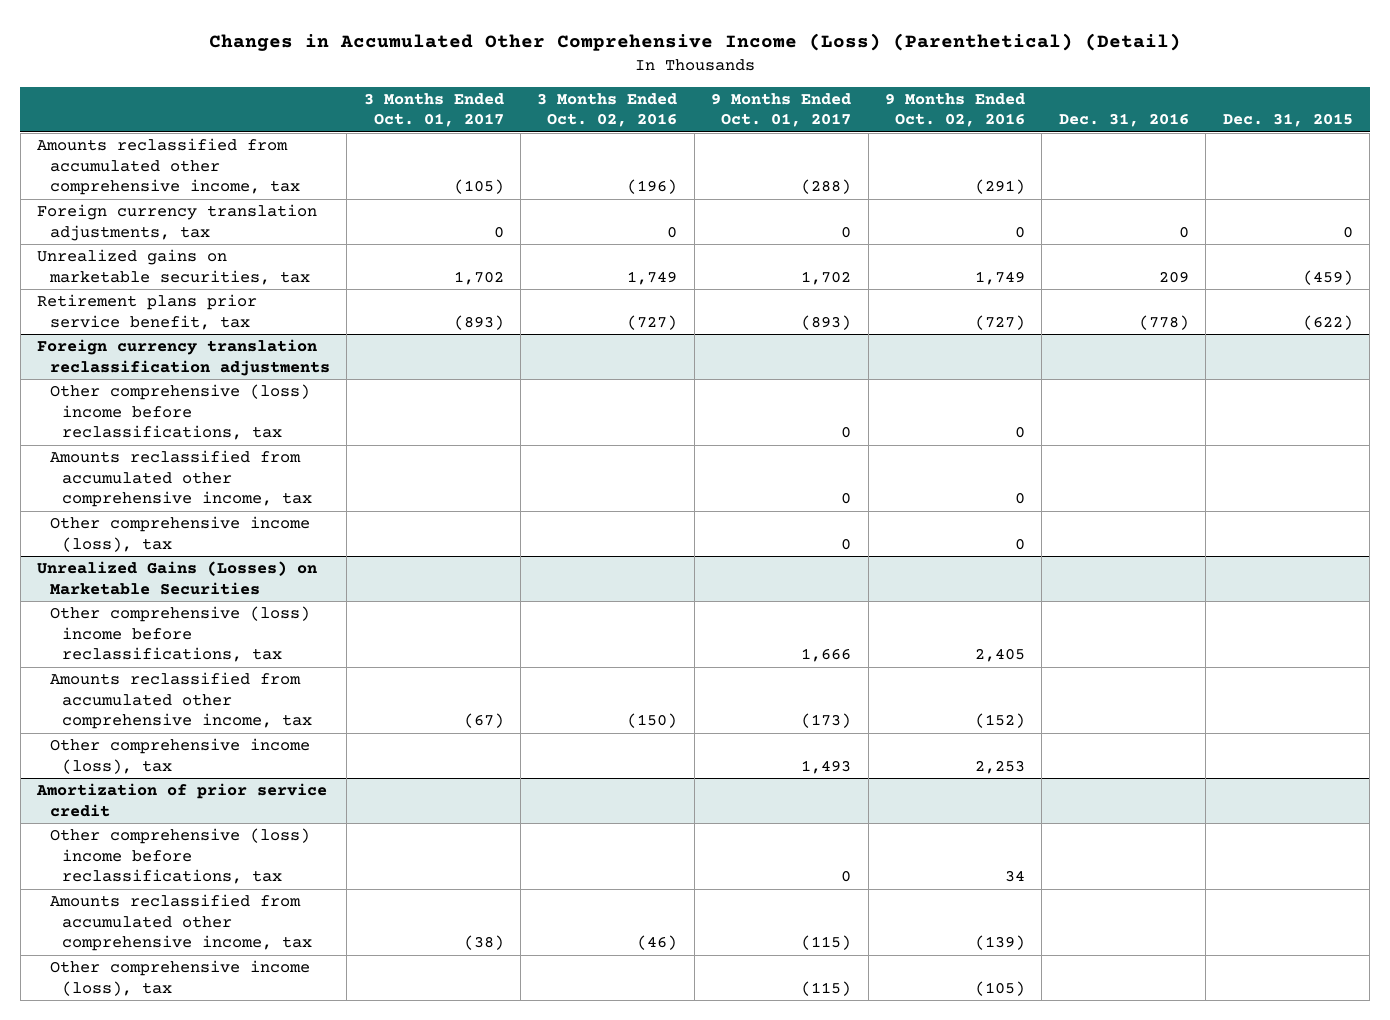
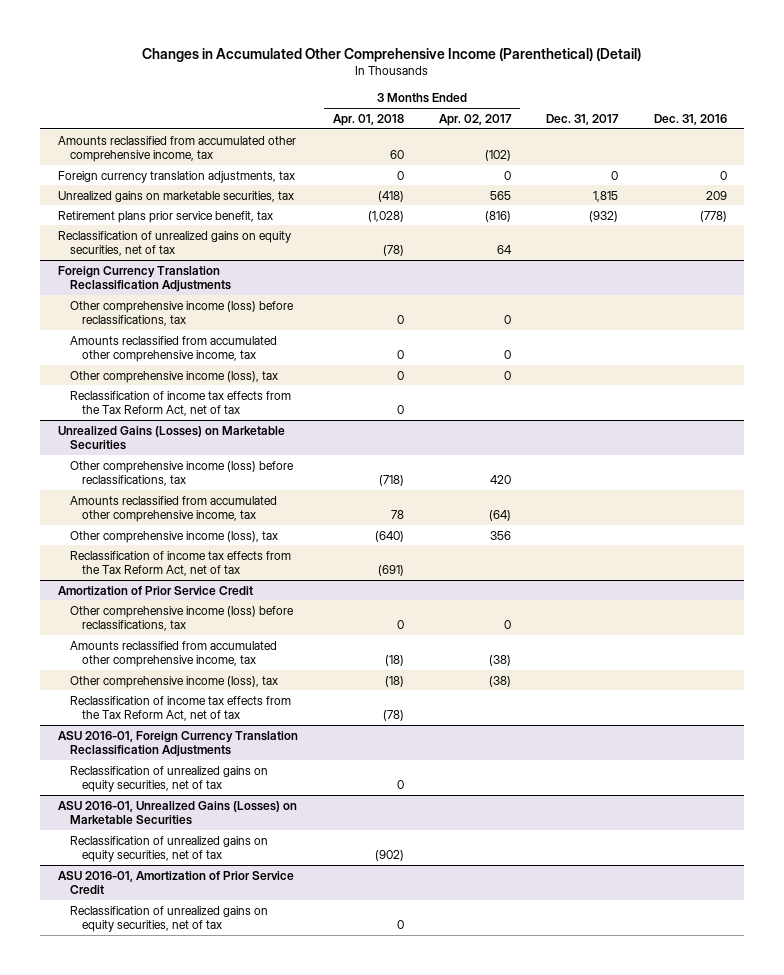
- Changes in Accumulated Other Comprehensive Income (Loss) (Parenthetical) (Detail)
+ Changes in Accumulated Other Comprehensive Income (Parenthetical) (Detail)
- | 3 Months Ended Oct. 01, 2017 | 3 Months Ended Oct. 02, 2016 | 9 Months Ended Oct. 01, 2017 | 9 Months Ended Oct. 02, 2016 | Dec. 31, 2016 | Dec. 31, 2015
+ | 3 Months Ended Apr. 01, 2018 | 3 Months Ended Apr. 02, 2017 | Dec. 31, 2017 | Dec. 31, 2016
- Foreign currency translation reclassification adjustments
- Other comprehensive (loss) income before reclassifications, tax | | | 0 | 0 | |
+ Reclassification of unrealized gains on equity securities, net of tax | (78) | 64 | |
+ Foreign Currency Translation Reclassification Adjustments
+ Other comprehensive income (loss) before reclassifications, tax | 0 | 0 | |
+ Reclassification of income tax effects from the Tax Reform Act, net of tax | 0 | | |
@ Unrealized Gains (Losses) on Marketable Securities
- Other comprehensive (loss) income before reclassifications, tax | | | 1,666 | 2,405 | |
+ Other comprehensive income (loss) before reclassifications, tax | (718) | 420 | |
- Amortization of prior service credit
- Other comprehensive (loss) income before reclassifications, tax | | | 0 | 34 | |
@ Unrealized Gains (Losses) on Marketable Securities
+ Reclassification of income tax effects from the Tax Reform Act, net of tax | (691) | | |
+ Amortization of Prior Service Credit
+ Other comprehensive income (loss) before reclassifications, tax | 0 | 0 | |
+ Reclassification of income tax effects from the Tax Reform Act, net of tax | (78) | | |
+ ASU 2016-01, Foreign Currency Translation Reclassification Adjustments
+ Reclassification of unrealized gains on equity securities, net of tax | 0 | | |
+ ASU 2016-01, Unrealized Gains (Losses) on Marketable Securities
+ Reclassification of unrealized gains on equity securities, net of tax | (902) | | |
+ ASU 2016-01, Amortization of Prior Service Credit
+ Reclassification of unrealized gains on equity securities, net of tax | 0 | | |

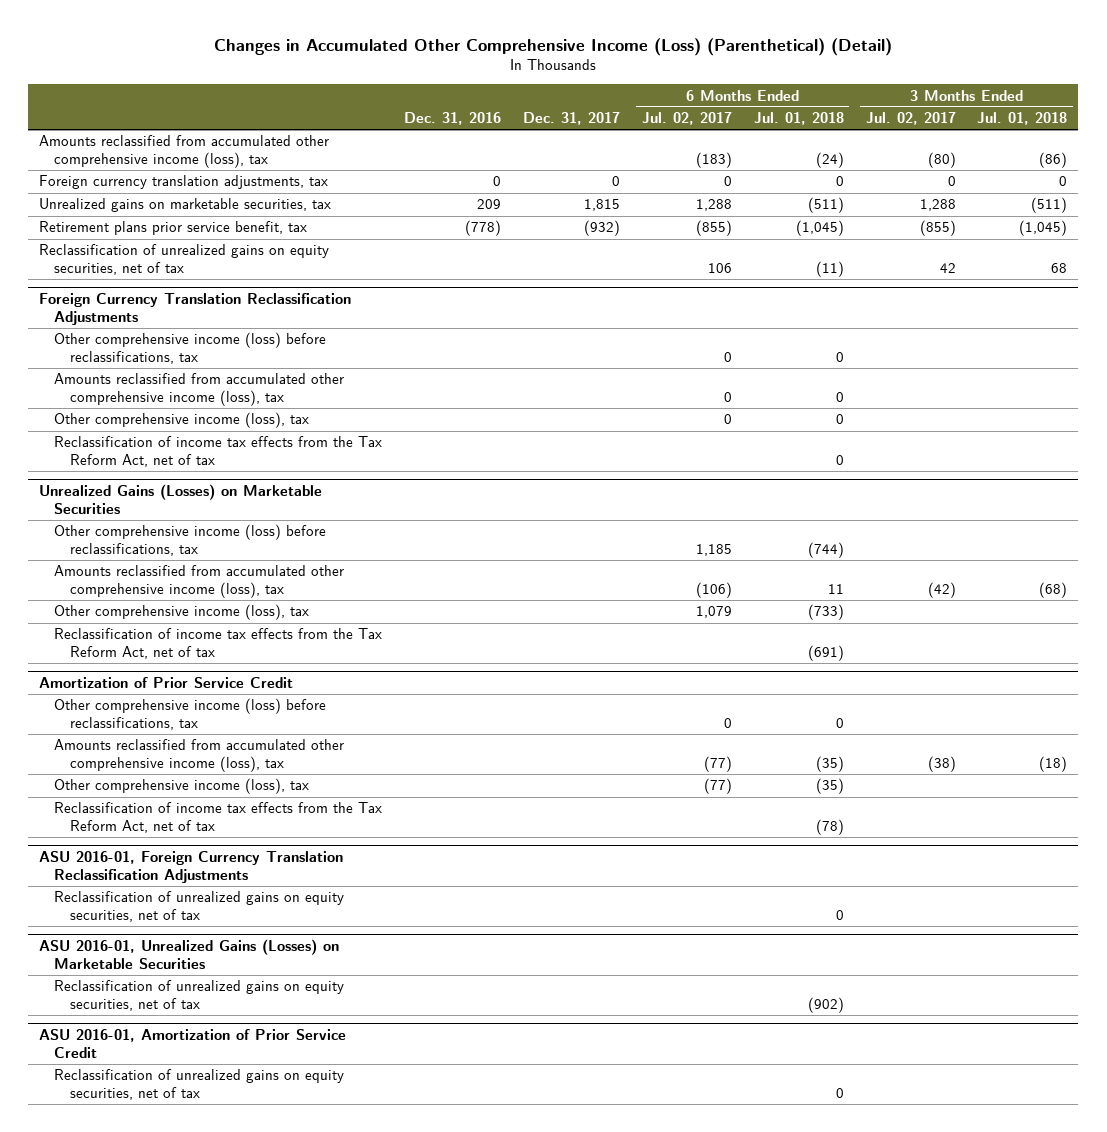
- Changes in Accumulated Other Comprehensive Income (Parenthetical) (Detail)
+ Changes in Accumulated Other Comprehensive Income (Loss) (Parenthetical) (Detail)
- | 3 Months Ended Apr. 01, 2018 | 3 Months Ended Apr. 02, 2017 | Dec. 31, 2017 | Dec. 31, 2016
+ | Dec. 31, 2016 | Dec. 31, 2017 | 6 Months Ended Jul. 02, 2017 | 6 Months Ended Jul. 01, 2018 | 3 Months Ended Jul. 02, 2017 | 3 Months Ended Jul. 01, 2018
- Amounts reclassified from accumulated other comprehensive income, tax | 60 | (102) | |
+ Amounts reclassified from accumulated other comprehensive income (loss), tax | | | (183) | (24) | (80) | (86)
@ Foreign Currency Translation Reclassification Adjustments
- Amounts reclassified from accumulated other comprehensive income, tax | 0 | 0 | |
+ Amounts reclassified from accumulated other comprehensive income (loss), tax | | | 0 | 0 | |
@ Unrealized Gains (Losses) on Marketable Securities
- Amounts reclassified from accumulated other comprehensive income, tax | 78 | (64) | |
+ Amounts reclassified from accumulated other comprehensive income (loss), tax | | | (106) | 11 | (42) | (68)
@ Amortization of Prior Service Credit
- Amounts reclassified from accumulated other comprehensive income, tax | (18) | (38) | |
+ Amounts reclassified from accumulated other comprehensive income (loss), tax | | | (77) | (35) | (38) | (18)

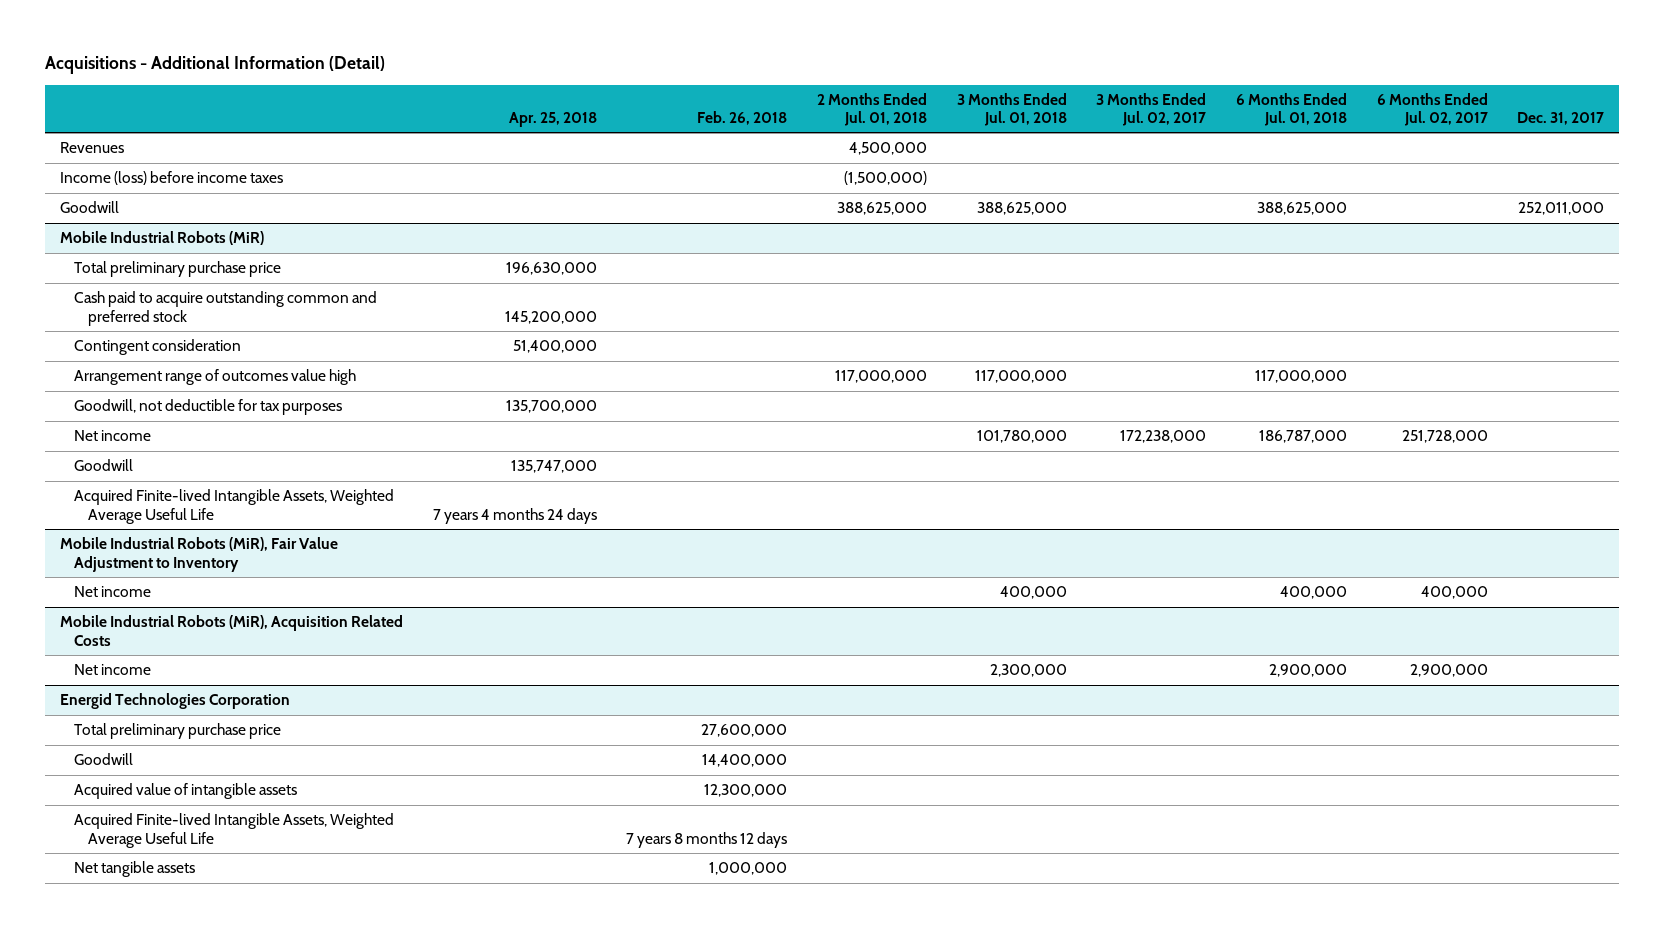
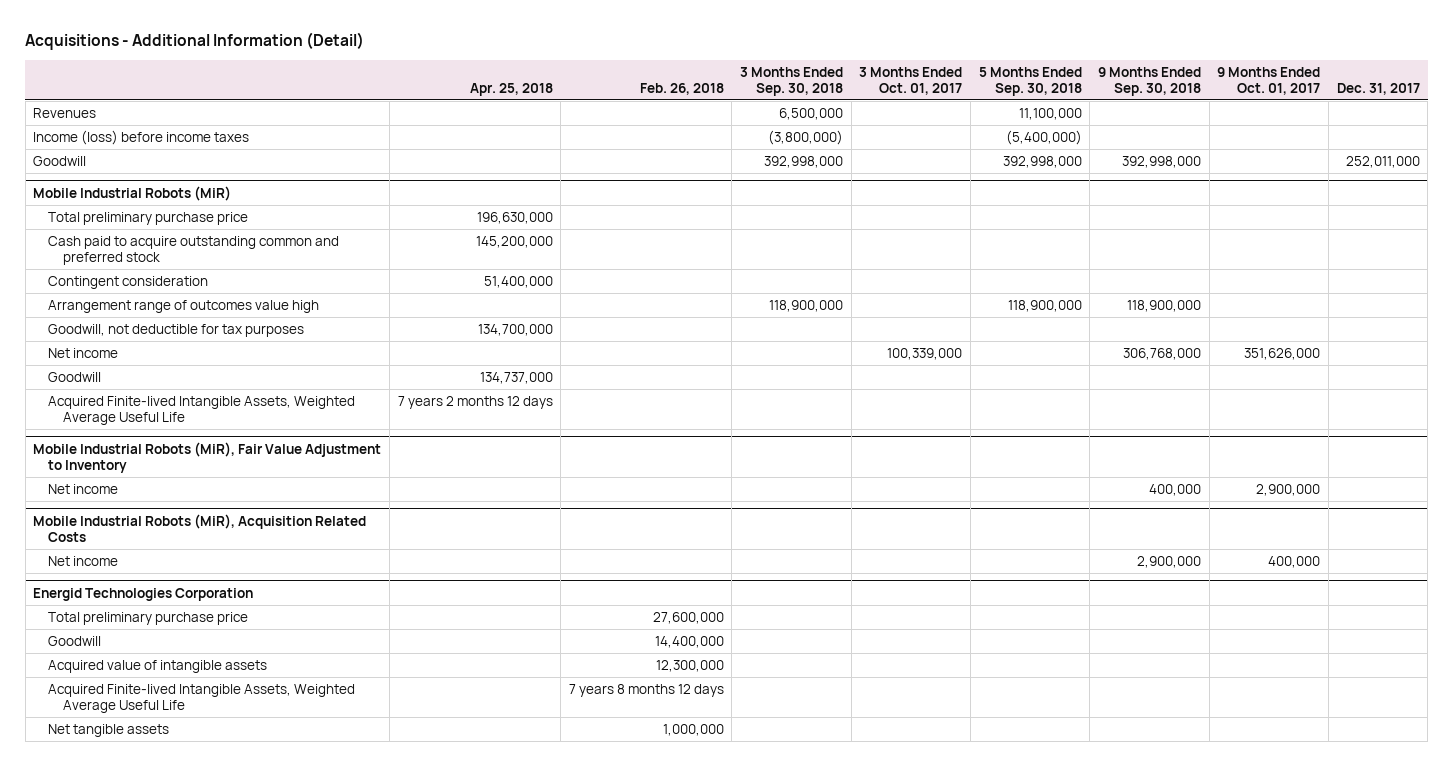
- | Apr. 25, 2018 | Feb. 26, 2018 | 2 Months Ended Jul. 01, 2018 | 3 Months Ended Jul. 01, 2018 | 3 Months Ended Jul. 02, 2017 | 6 Months Ended Jul. 01, 2018 | 6 Months Ended Jul. 02, 2017 | Dec. 31, 2017
+ | Apr. 25, 2018 | Feb. 26, 2018 | 3 Months Ended Sep. 30, 2018 | 3 Months Ended Oct. 01, 2017 | 5 Months Ended Sep. 30, 2018 | 9 Months Ended Sep. 30, 2018 | 9 Months Ended Oct. 01, 2017 | Dec. 31, 2017
@ Mobile Industrial Robots (MiR)
- Goodwill, not deductible for tax purposes | 135,700,000 | | | | | | |
+ Goodwill, not deductible for tax purposes | 134,700,000 | | | | | | |
- Goodwill | 135,747,000 | | | | | | |
- Acquired Finite-lived Intangible Assets, Weighted Average Useful Life | 7 years 4 months 24 days | | | | | | |
+ Goodwill | 134,737,000 | | | | | | |
+ Acquired Finite-lived Intangible Assets, Weighted Average Useful Life | 7 years 2 months 12 days | | | | | | |

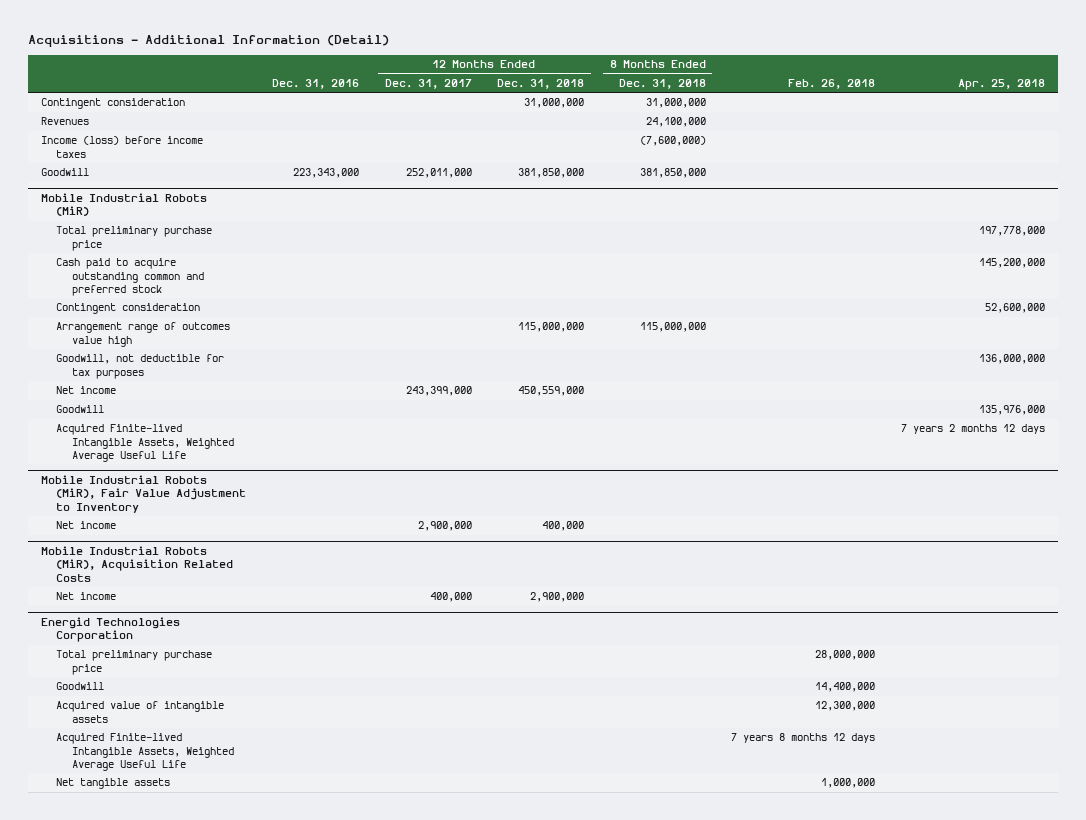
- | Apr. 25, 2018 | Feb. 26, 2018 | 3 Months Ended Sep. 30, 2018 | 3 Months Ended Oct. 01, 2017 | 5 Months Ended Sep. 30, 2018 | 9 Months Ended Sep. 30, 2018 | 9 Months Ended Oct. 01, 2017 | Dec. 31, 2017
+ | Dec. 31, 2016 | 12 Months Ended Dec. 31, 2017 | 12 Months Ended Dec. 31, 2018 | 8 Months Ended Dec. 31, 2018 | Feb. 26, 2018 | Apr. 25, 2018
+ Contingent consideration | | | 31,000,000 | 31,000,000 | |
@ Mobile Industrial Robots (MiR)
- Total preliminary purchase price | 196,630,000 | | | | | | |
+ Total preliminary purchase price | | | | | | 197,778,000
- Contingent consideration | 51,400,000 | | | | | | |
+ Contingent consideration | | | | | | 52,600,000
- Goodwill, not deductible for tax purposes | 134,700,000 | | | | | | |
+ Goodwill, not deductible for tax purposes | | | | | | 136,000,000
- Goodwill | 134,737,000 | | | | | | |
+ Goodwill | | | | | | 135,976,000
@ Energid Technologies Corporation
- Total preliminary purchase price | | 27,600,000 | | | | | |
+ Total preliminary purchase price | | | | | 28,000,000 |

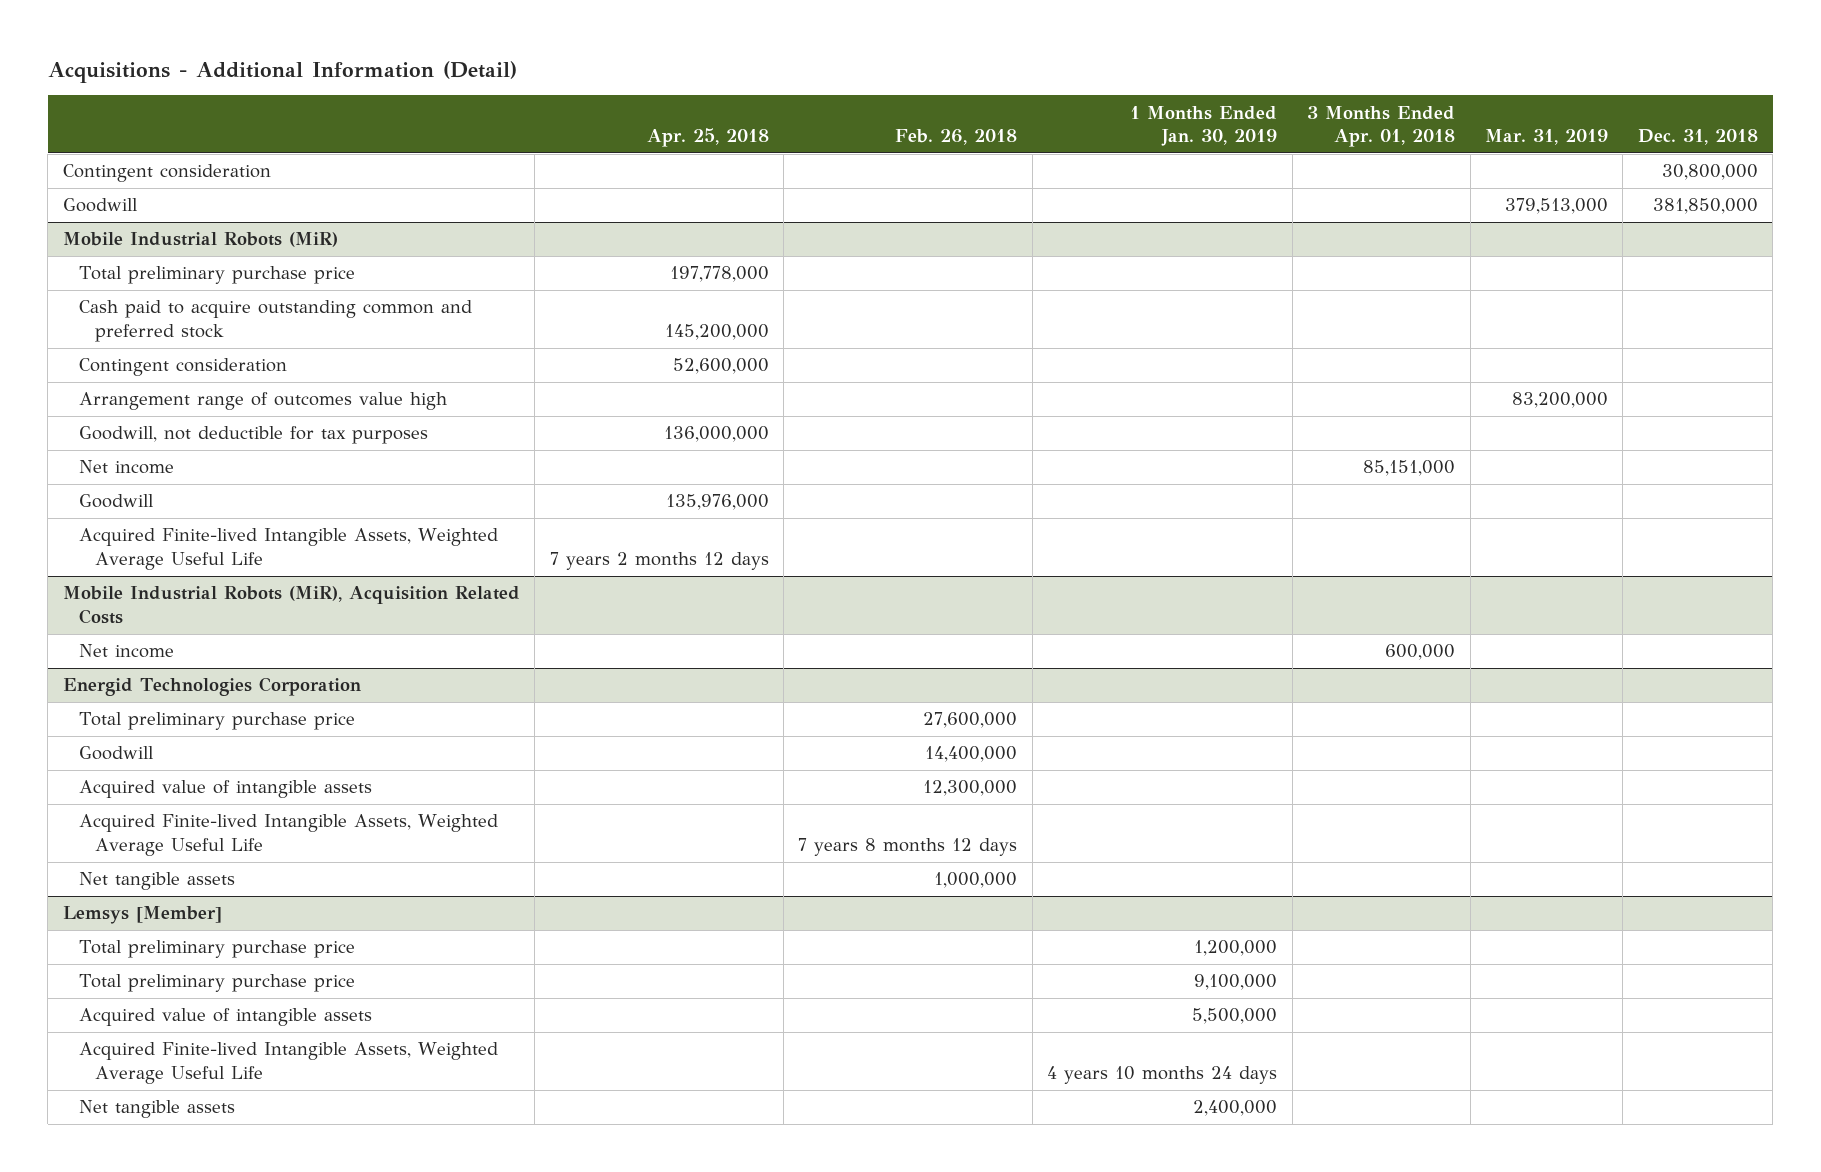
- | Dec. 31, 2016 | 12 Months Ended Dec. 31, 2017 | 12 Months Ended Dec. 31, 2018 | 8 Months Ended Dec. 31, 2018 | Feb. 26, 2018 | Apr. 25, 2018
+ | Apr. 25, 2018 | Feb. 26, 2018 | 1 Months Ended Jan. 30, 2019 | 3 Months Ended Apr. 01, 2018 | Mar. 31, 2019 | Dec. 31, 2018
- Revenues | | | | 24,100,000 | |
- Income (loss) before income taxes | | | | (7,600,000) | |
- Mobile Industrial Robots (MiR), Fair Value Adjustment to Inventory
- Net income | | 2,900,000 | 400,000 | | |
@ Energid Technologies Corporation
- Total preliminary purchase price | | | | | 28,000,000 |
+ Total preliminary purchase price | | 27,600,000 | | | |
+ Lemsys [Member]
+ Total preliminary purchase price | | | 1,200,000 | | |
+ Total preliminary purchase price | | | 9,100,000 | | |
+ Acquired value of intangible assets | | | 5,500,000 | | |
+ Acquired Finite-lived Intangible Assets, Weighted Average Useful Life | | | 4 years 10 months 24 days | | |
+ Net tangible assets | | | 2,400,000 | | |

